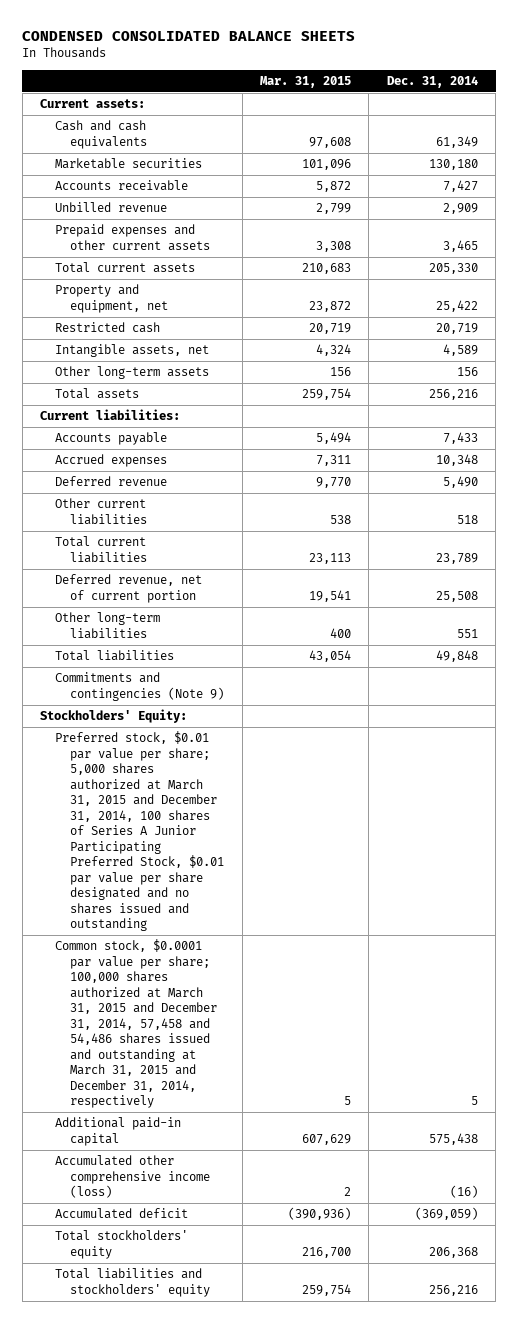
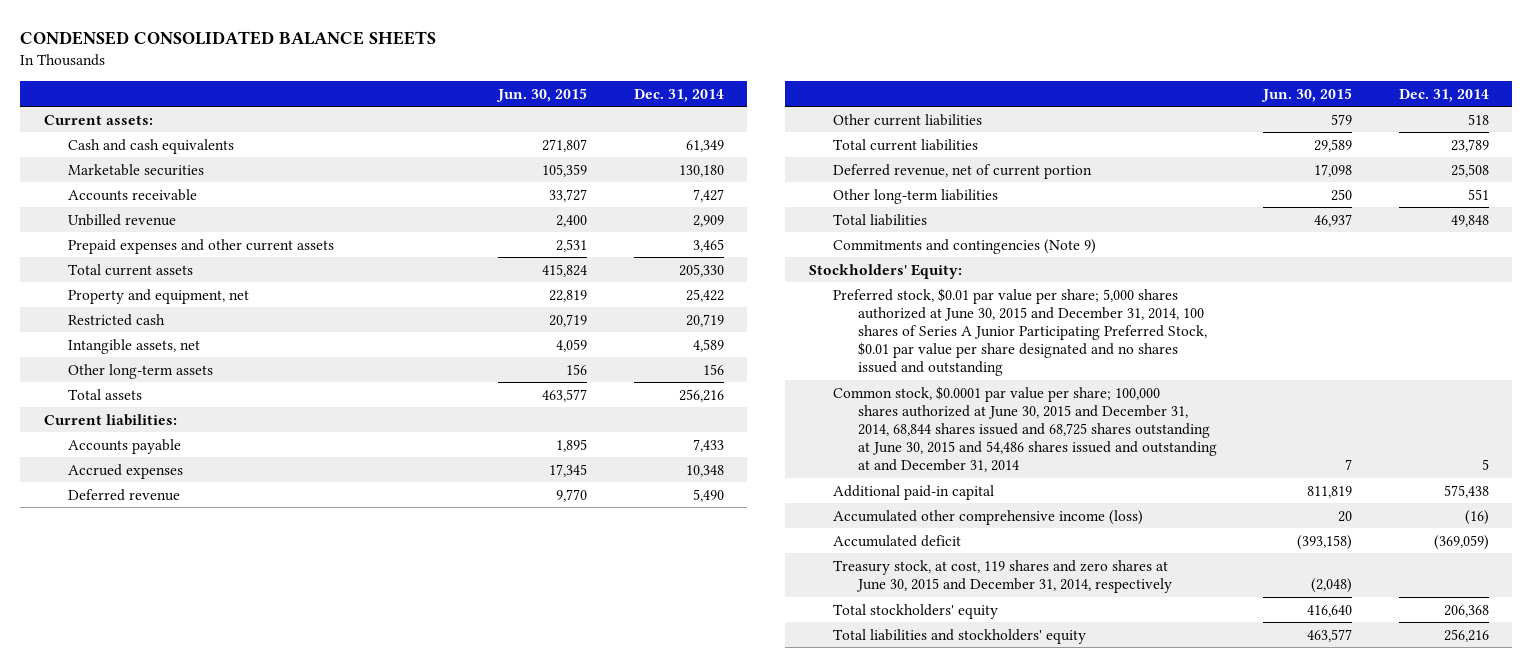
- | Mar. 31, 2015 | Dec. 31, 2014
+ | Jun. 30, 2015 | Dec. 31, 2014
- Preferred stock, $0.01 par value per share; 5,000 shares authorized at March 31, 2015 and December 31, 2014, 100 shares of Series A Junior Participating Preferred Stock, $0.01 par value per share designated and no shares issued and outstanding
- Common stock, $0.0001 par value per share; 100,000 shares authorized at March 31, 2015 and December 31, 2014, 57,458 and 54,486 shares issued and outstanding at March 31, 2015 and December 31, 2014, respectively | 5 | 5
+ Preferred stock, $0.01 par value per share; 5,000 shares authorized at June 30, 2015 and December 31, 2014, 100 shares of Series A Junior Participating Preferred Stock, $0.01 par value per share designated and no shares issued and outstanding
+ Common stock, $0.0001 par value per share; 100,000 shares authorized at June 30, 2015 and December 31, 2014, 68,844 shares issued and 68,725 shares outstanding at June 30, 2015 and 54,486 shares issued and outstanding at and December 31, 2014 | 7 | 5
+ Treasury stock, at cost, 119 shares and zero shares at June 30, 2015 and December 31, 2014, respectively | (2,048) |

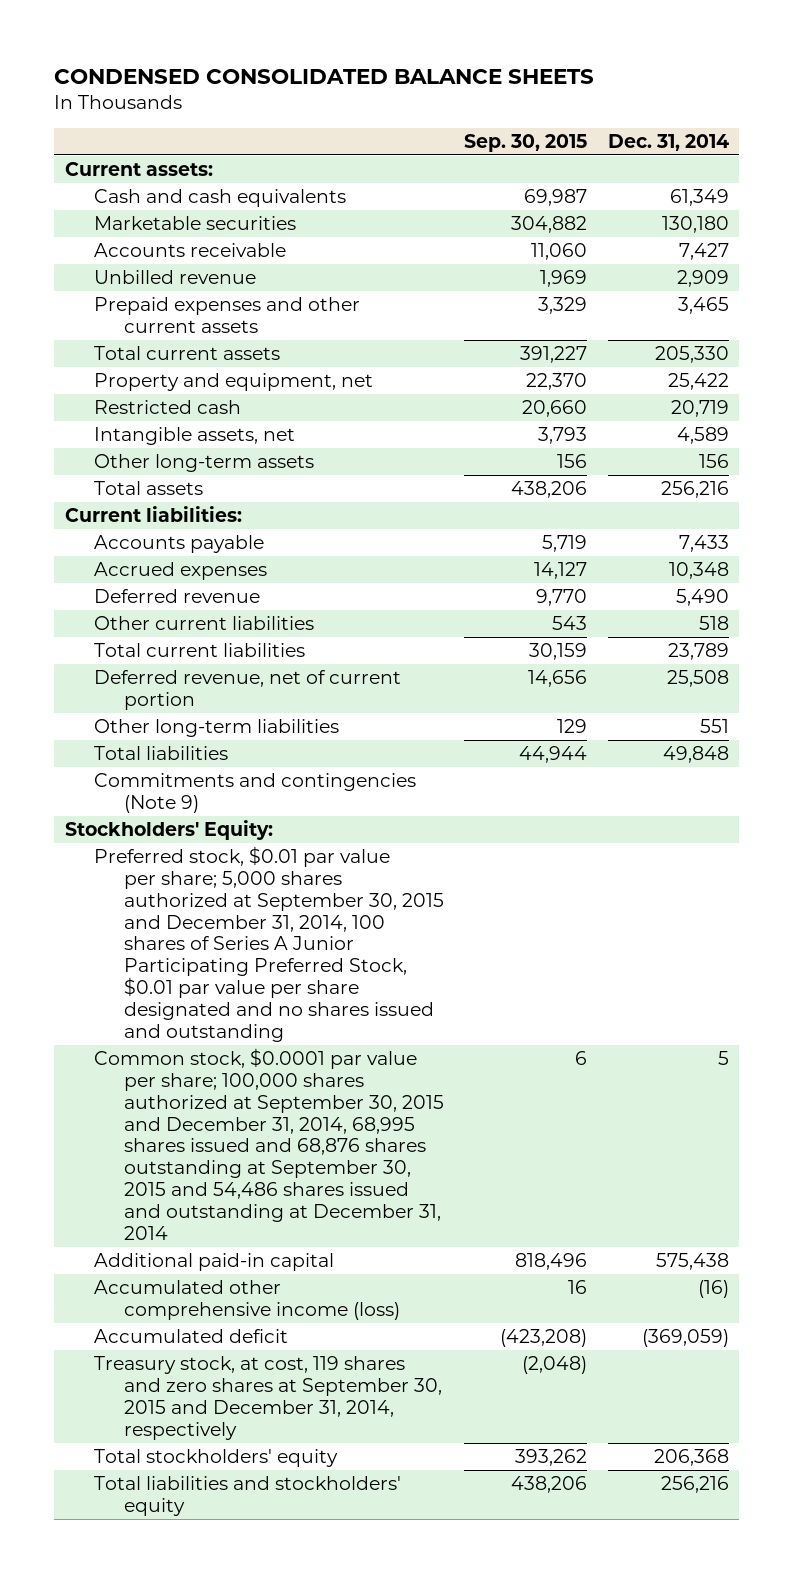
- | Jun. 30, 2015 | Dec. 31, 2014
+ | Sep. 30, 2015 | Dec. 31, 2014
- Preferred stock, $0.01 par value per share; 5,000 shares authorized at June 30, 2015 and December 31, 2014, 100 shares of Series A Junior Participating Preferred Stock, $0.01 par value per share designated and no shares issued and outstanding
- Common stock, $0.0001 par value per share; 100,000 shares authorized at June 30, 2015 and December 31, 2014, 68,844 shares issued and 68,725 shares outstanding at June 30, 2015 and 54,486 shares issued and outstanding at and December 31, 2014 | 7 | 5
+ Preferred stock, $0.01 par value per share; 5,000 shares authorized at September 30, 2015 and December 31, 2014, 100 shares of Series A Junior Participating Preferred Stock, $0.01 par value per share designated and no shares issued and outstanding
+ Common stock, $0.0001 par value per share; 100,000 shares authorized at September 30, 2015 and December 31, 2014, 68,995 shares issued and 68,876 shares outstanding at September 30, 2015 and 54,486 shares issued and outstanding at December 31, 2014 | 6 | 5
- Treasury stock, at cost, 119 shares and zero shares at June 30, 2015 and December 31, 2014, respectively | (2,048) |
+ Treasury stock, at cost, 119 shares and zero shares at September 30, 2015 and December 31, 2014, respectively | (2,048) |

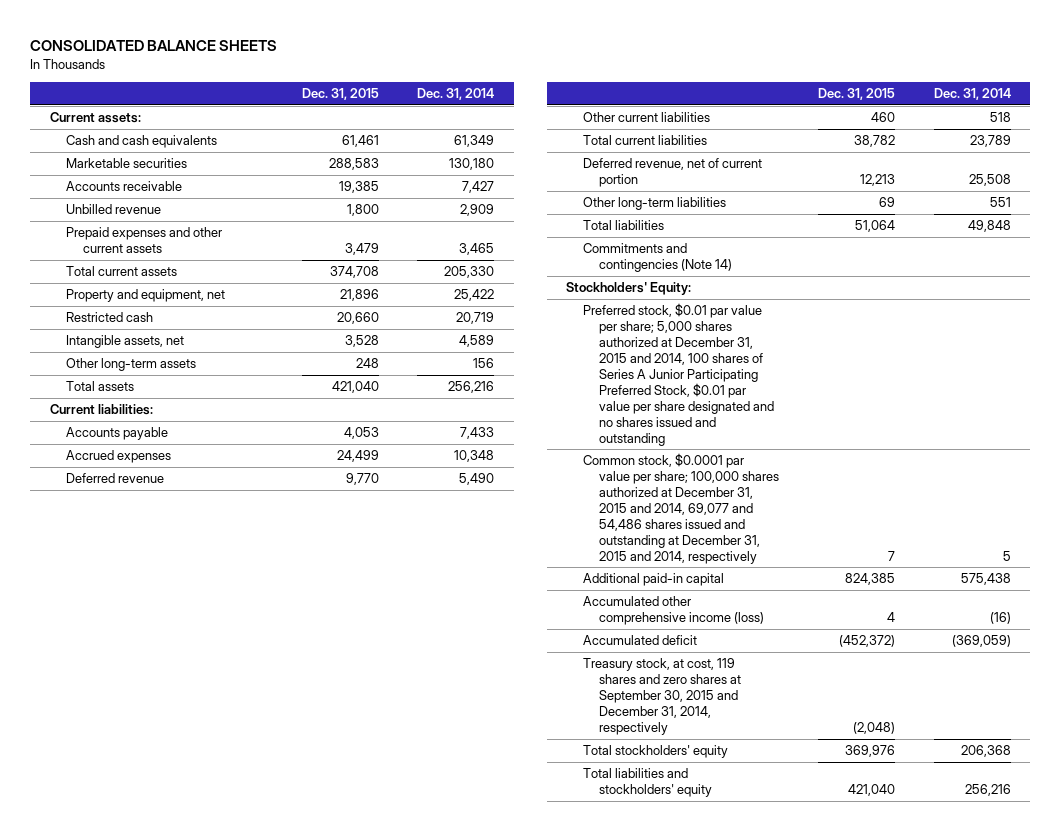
- CONDENSED CONSOLIDATED BALANCE SHEETS
+ CONSOLIDATED BALANCE SHEETS
- | Sep. 30, 2015 | Dec. 31, 2014
+ | Dec. 31, 2015 | Dec. 31, 2014
- Commitments and contingencies (Note 9)
+ Commitments and contingencies (Note 14)
- Preferred stock, $0.01 par value per share; 5,000 shares authorized at September 30, 2015 and December 31, 2014, 100 shares of Series A Junior Participating Preferred Stock, $0.01 par value per share designated and no shares issued and outstanding
- Common stock, $0.0001 par value per share; 100,000 shares authorized at September 30, 2015 and December 31, 2014, 68,995 shares issued and 68,876 shares outstanding at September 30, 2015 and 54,486 shares issued and outstanding at December 31, 2014 | 6 | 5
+ Preferred stock, $0.01 par value per share; 5,000 shares authorized at December 31, 2015 and 2014, 100 shares of Series A Junior Participating Preferred Stock, $0.01 par value per share designated and no shares issued and outstanding
+ Common stock, $0.0001 par value per share; 100,000 shares authorized at December 31, 2015 and 2014, 69,077 and 54,486 shares issued and outstanding at December 31, 2015 and 2014, respectively | 7 | 5

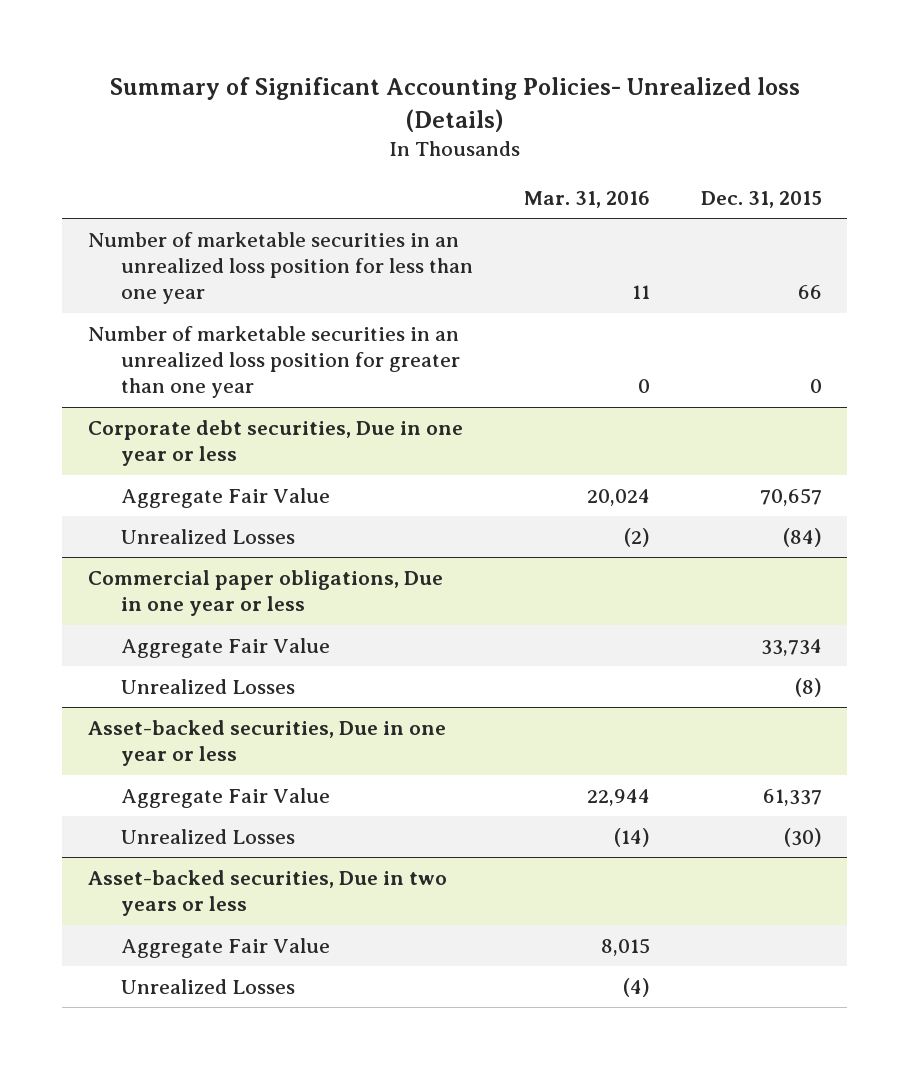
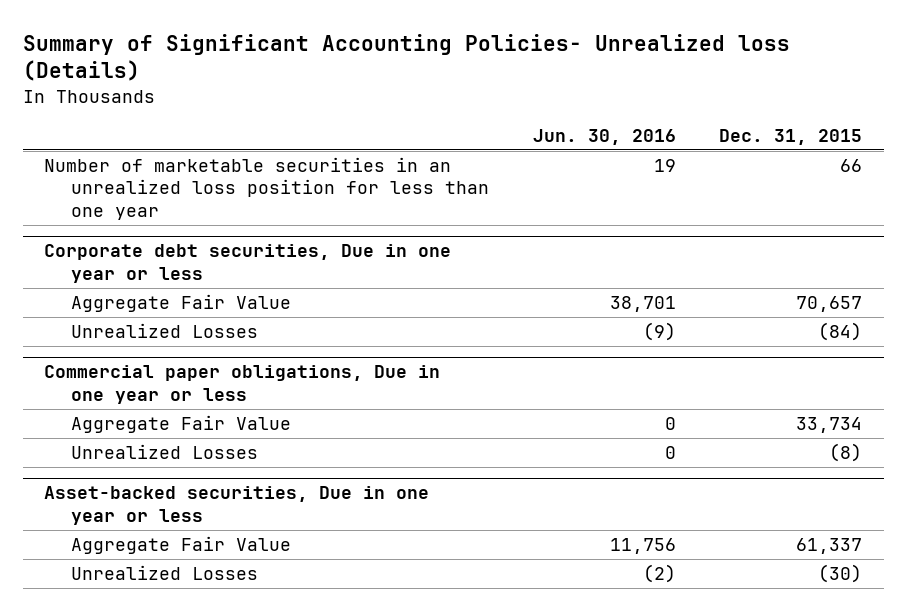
- | Mar. 31, 2016 | Dec. 31, 2015
+ | Jun. 30, 2016 | Dec. 31, 2015
- Number of marketable securities in an unrealized loss position for greater than one year | 0 | 0
- Asset-backed securities, Due in two years or less
- Aggregate Fair Value | 8,015 |
- Unrealized Losses | (4) |

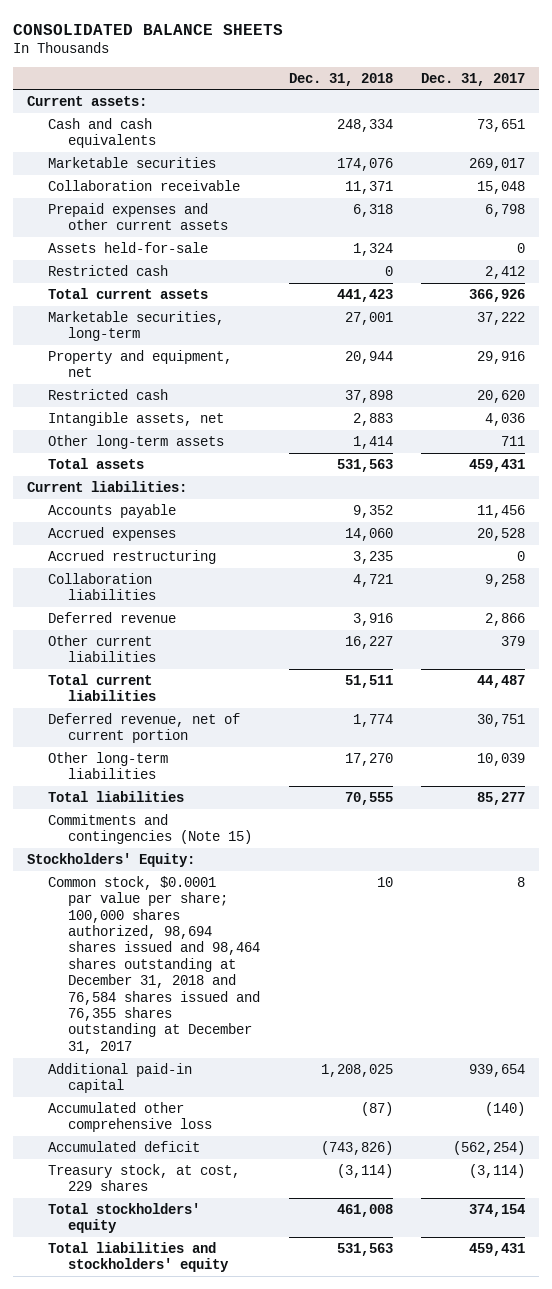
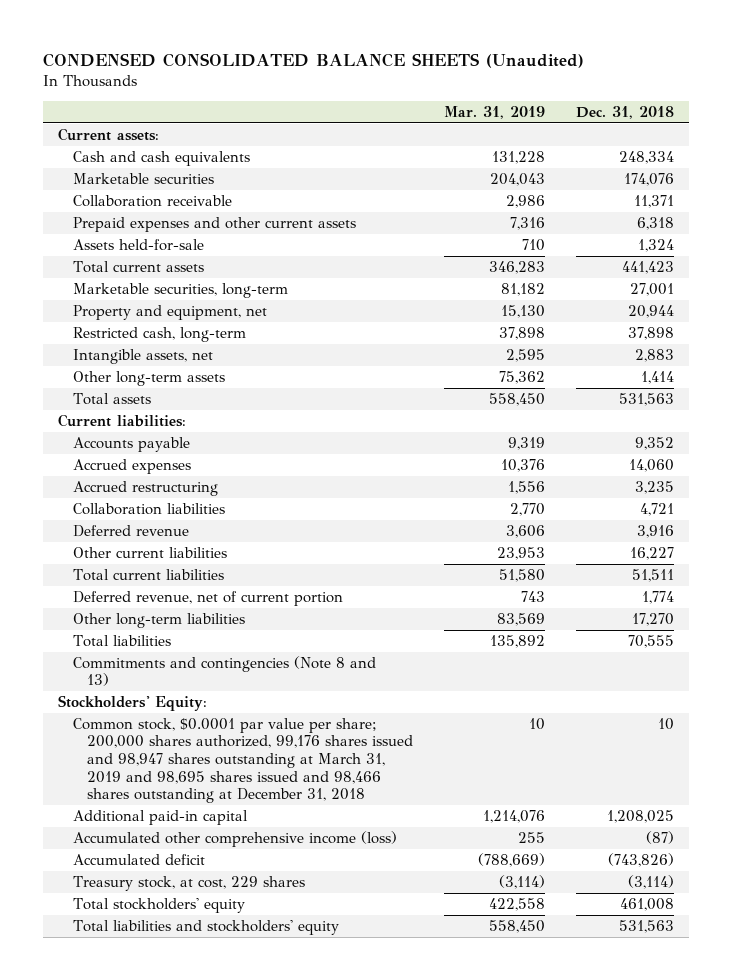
- CONSOLIDATED BALANCE SHEETS
+ CONDENSED CONSOLIDATED BALANCE SHEETS (Unaudited)
- | Dec. 31, 2018 | Dec. 31, 2017
+ | Mar. 31, 2019 | Dec. 31, 2018
- Restricted cash | 0 | 2,412
- Restricted cash | 37,898 | 20,620
+ Restricted cash, long-term | 37,898 | 37,898
- Commitments and contingencies (Note 15)
+ Commitments and contingencies (Note 8 and 13)
- Common stock, $0.0001 par value per share; 100,000 shares authorized, 98,694 shares issued and 98,464 shares outstanding at December 31, 2018 and 76,584 shares issued and 76,355 shares outstanding at December 31, 2017 | 10 | 8
+ Common stock, $0.0001 par value per share; 200,000 shares authorized, 99,176 shares issued and 98,947 shares outstanding at March 31, 2019 and 98,695 shares issued and 98,466 shares outstanding at December 31, 2018 | 10 | 10
- Accumulated other comprehensive loss | (87) | (140)
+ Accumulated other comprehensive income (loss) | 255 | (87)

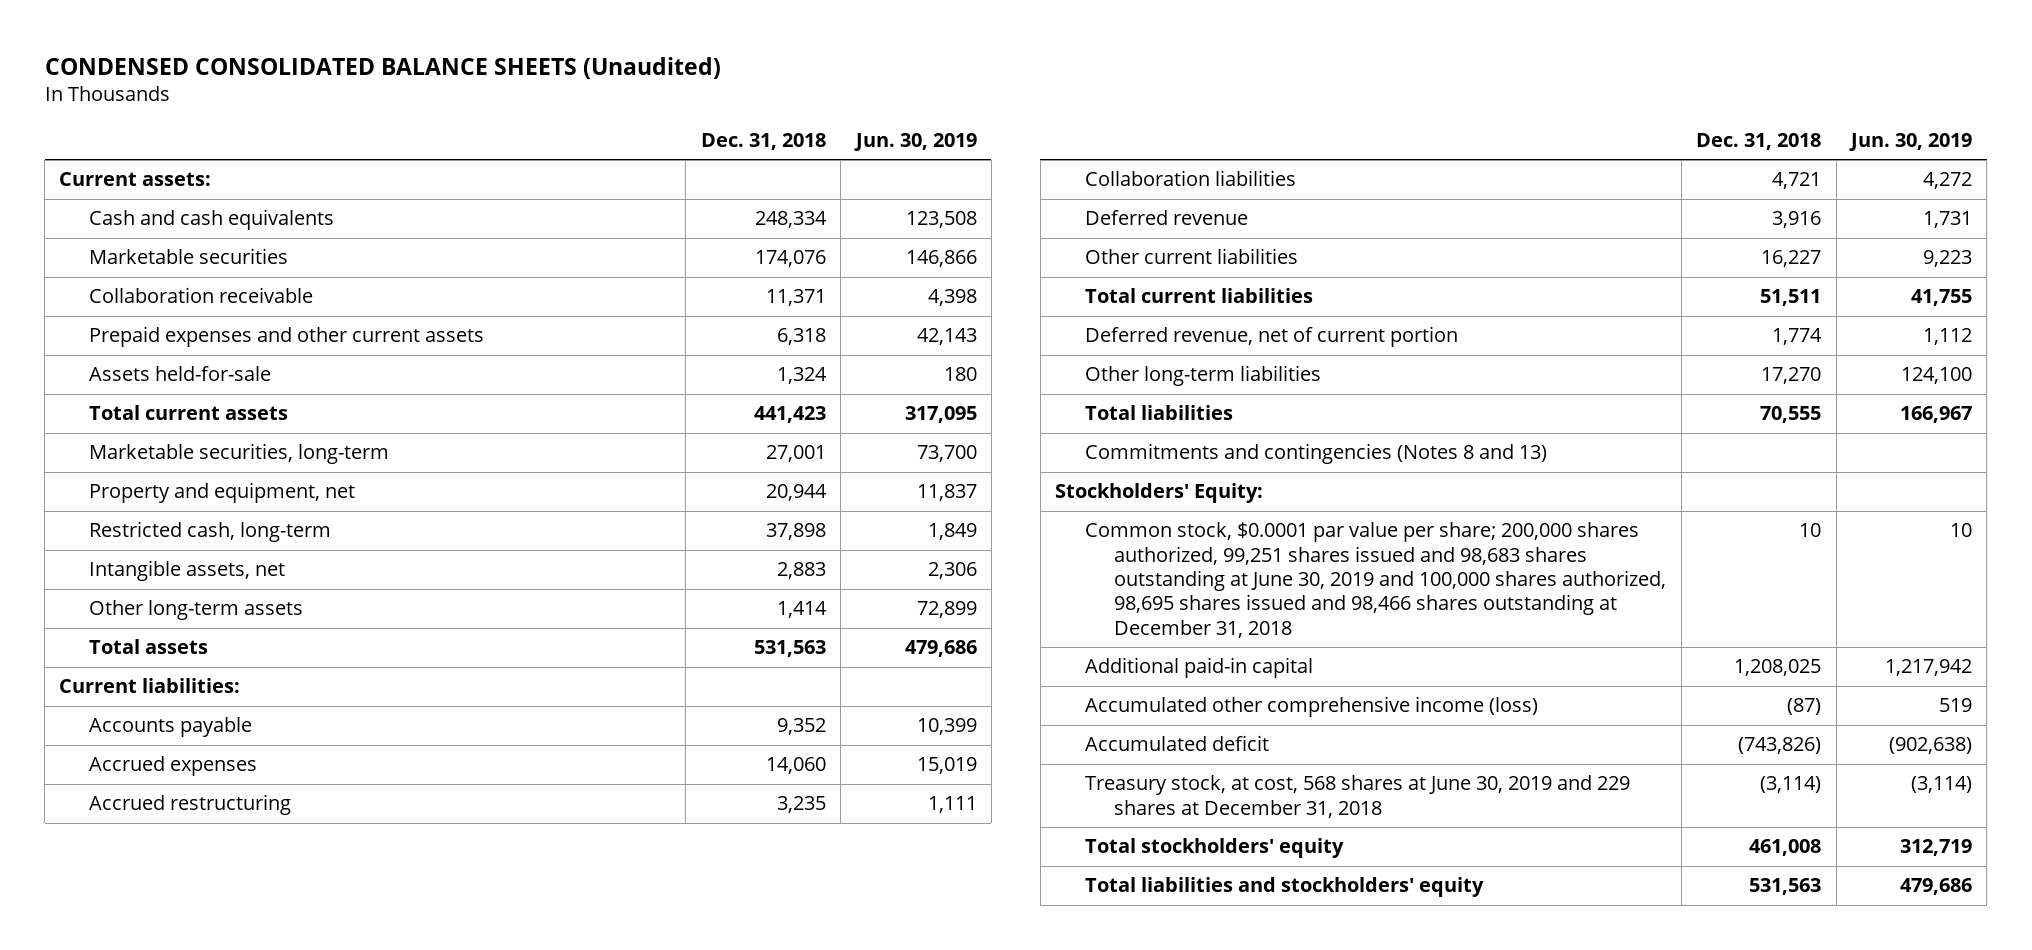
- | Mar. 31, 2019 | Dec. 31, 2018
+ | Dec. 31, 2018 | Jun. 30, 2019
- Commitments and contingencies (Note 8 and 13)
+ Commitments and contingencies (Notes 8 and 13)
- Common stock, $0.0001 par value per share; 200,000 shares authorized, 99,176 shares issued and 98,947 shares outstanding at March 31, 2019 and 98,695 shares issued and 98,466 shares outstanding at December 31, 2018 | 10 | 10
+ Common stock, $0.0001 par value per share; 200,000 shares authorized, 99,251 shares issued and 98,683 shares outstanding at June 30, 2019 and 100,000 shares authorized, 98,695 shares issued and 98,466 shares outstanding at December 31, 2018 | 10 | 10
- Treasury stock, at cost, 229 shares | (3,114) | (3,114)
+ Treasury stock, at cost, 568 shares at June 30, 2019 and 229 shares at December 31, 2018 | (3,114) | (3,114)

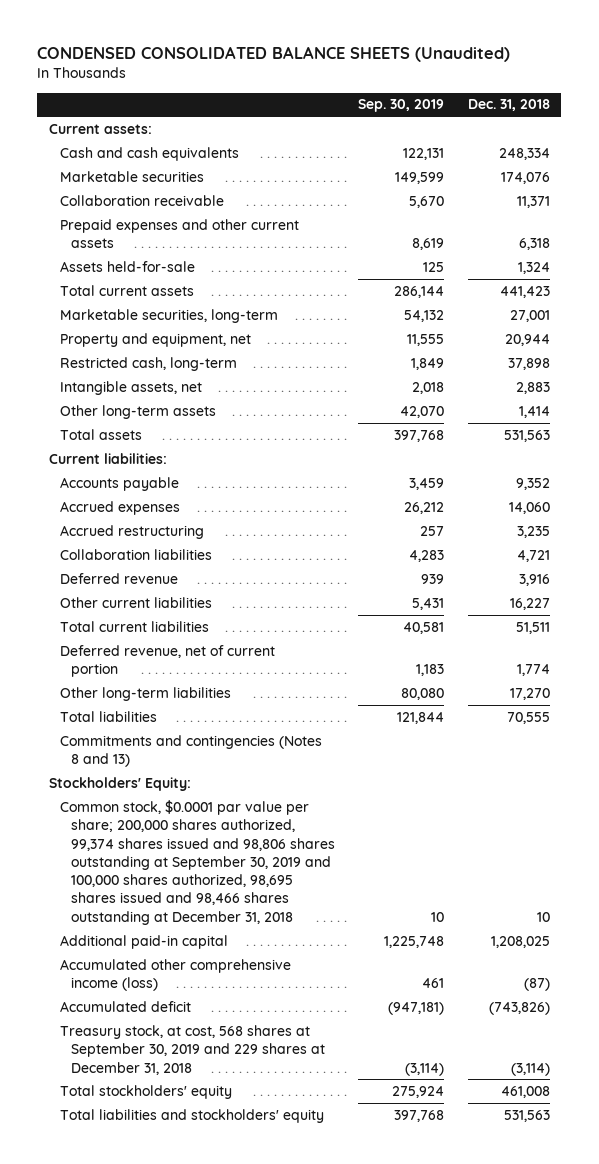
- | Dec. 31, 2018 | Jun. 30, 2019
+ | Sep. 30, 2019 | Dec. 31, 2018
- Common stock, $0.0001 par value per share; 200,000 shares authorized, 99,251 shares issued and 98,683 shares outstanding at June 30, 2019 and 100,000 shares authorized, 98,695 shares issued and 98,466 shares outstanding at December 31, 2018 | 10 | 10
+ Common stock, $0.0001 par value per share; 200,000 shares authorized, 99,374 shares issued and 98,806 shares outstanding at September 30, 2019 and 100,000 shares authorized, 98,695 shares issued and 98,466 shares outstanding at December 31, 2018 | 10 | 10
- Treasury stock, at cost, 568 shares at June 30, 2019 and 229 shares at December 31, 2018 | (3,114) | (3,114)
+ Treasury stock, at cost, 568 shares at September 30, 2019 and 229 shares at December 31, 2018 | (3,114) | (3,114)

